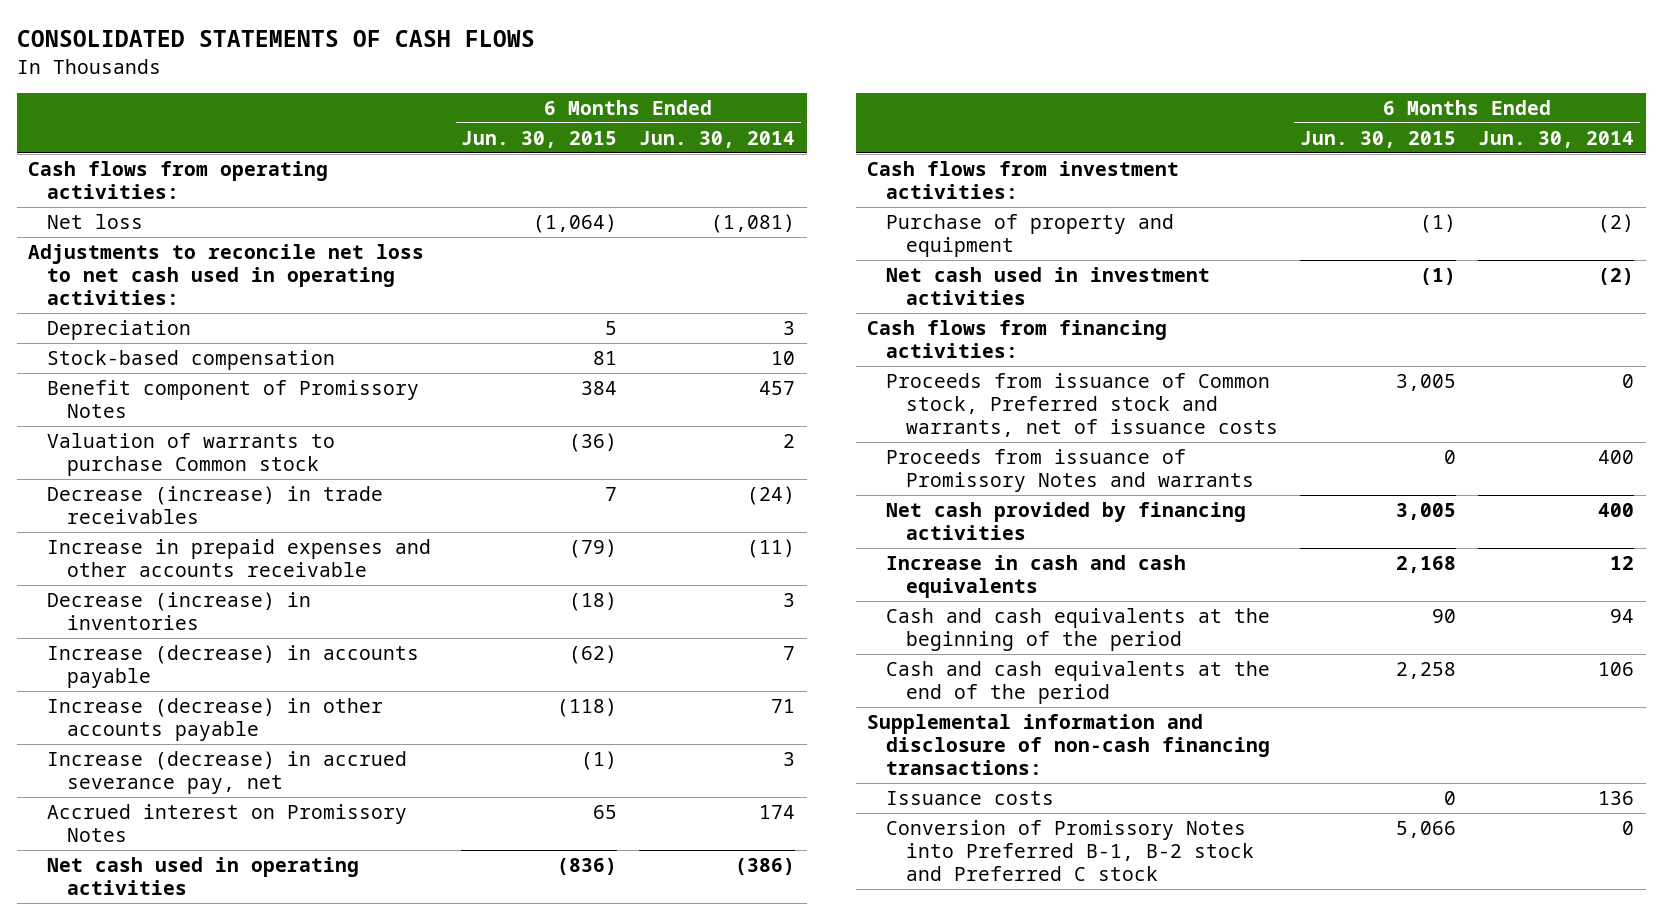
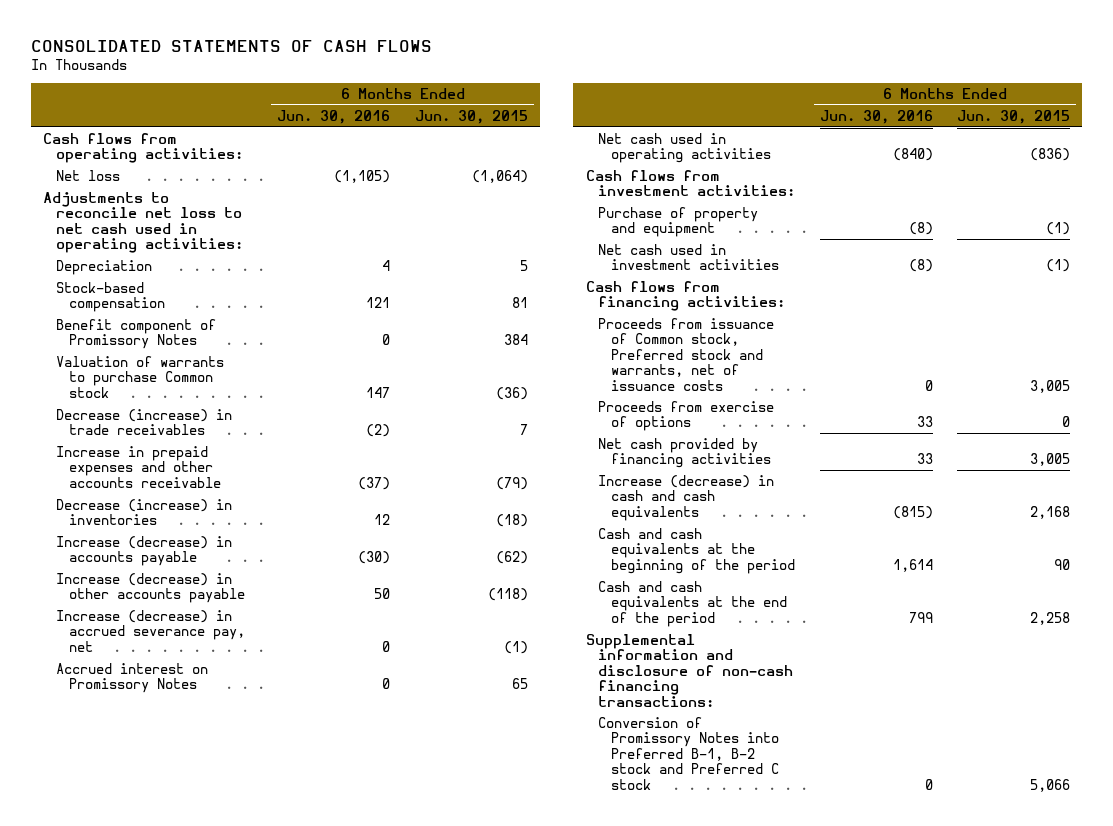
- | 6 Months Ended Jun. 30, 2015 | 6 Months Ended Jun. 30, 2014
+ | 6 Months Ended Jun. 30, 2016 | 6 Months Ended Jun. 30, 2015
- Proceeds from issuance of Promissory Notes and warrants | 0 | 400
+ Proceeds from exercise of options | 33 | 0
- Increase in cash and cash equivalents | 2,168 | 12
+ Increase (decrease) in cash and cash equivalents | (815) | 2,168
- Issuance costs | 0 | 136

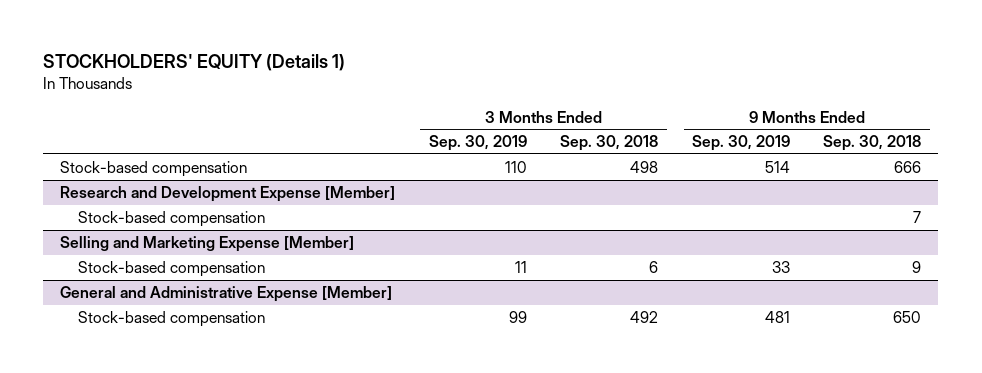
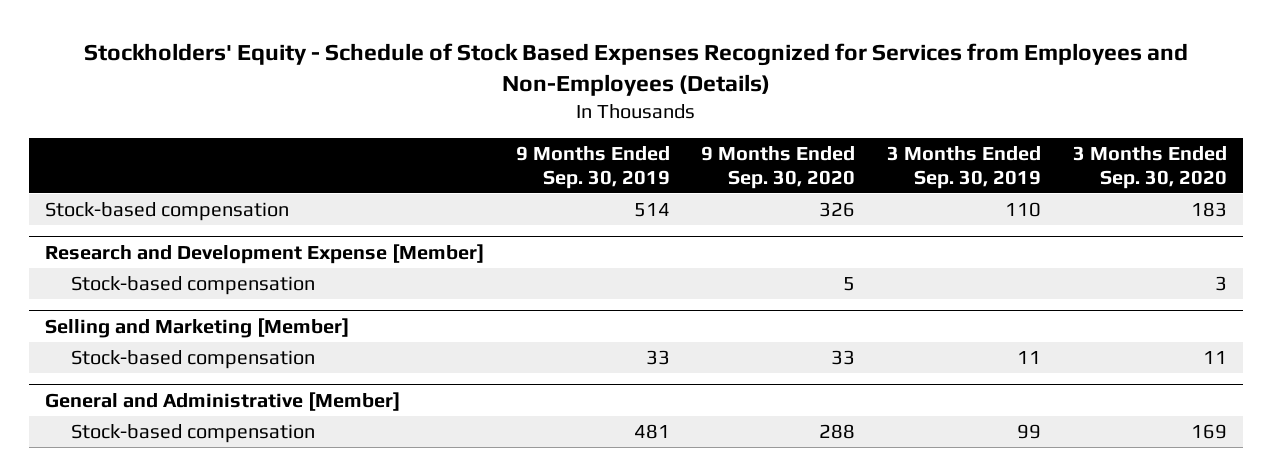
- STOCKHOLDERS' EQUITY (Details 1)
+ Stockholders' Equity - Schedule of Stock Based Expenses Recognized for Services from Employees and Non-Employees (Details)
- | 3 Months Ended Sep. 30, 2019 | 3 Months Ended Sep. 30, 2018 | 9 Months Ended Sep. 30, 2019 | 9 Months Ended Sep. 30, 2018
+ | 9 Months Ended Sep. 30, 2019 | 9 Months Ended Sep. 30, 2020 | 3 Months Ended Sep. 30, 2019 | 3 Months Ended Sep. 30, 2020
- Selling and Marketing Expense [Member]
+ Selling and Marketing [Member]
- General and Administrative Expense [Member]
+ General and Administrative [Member]

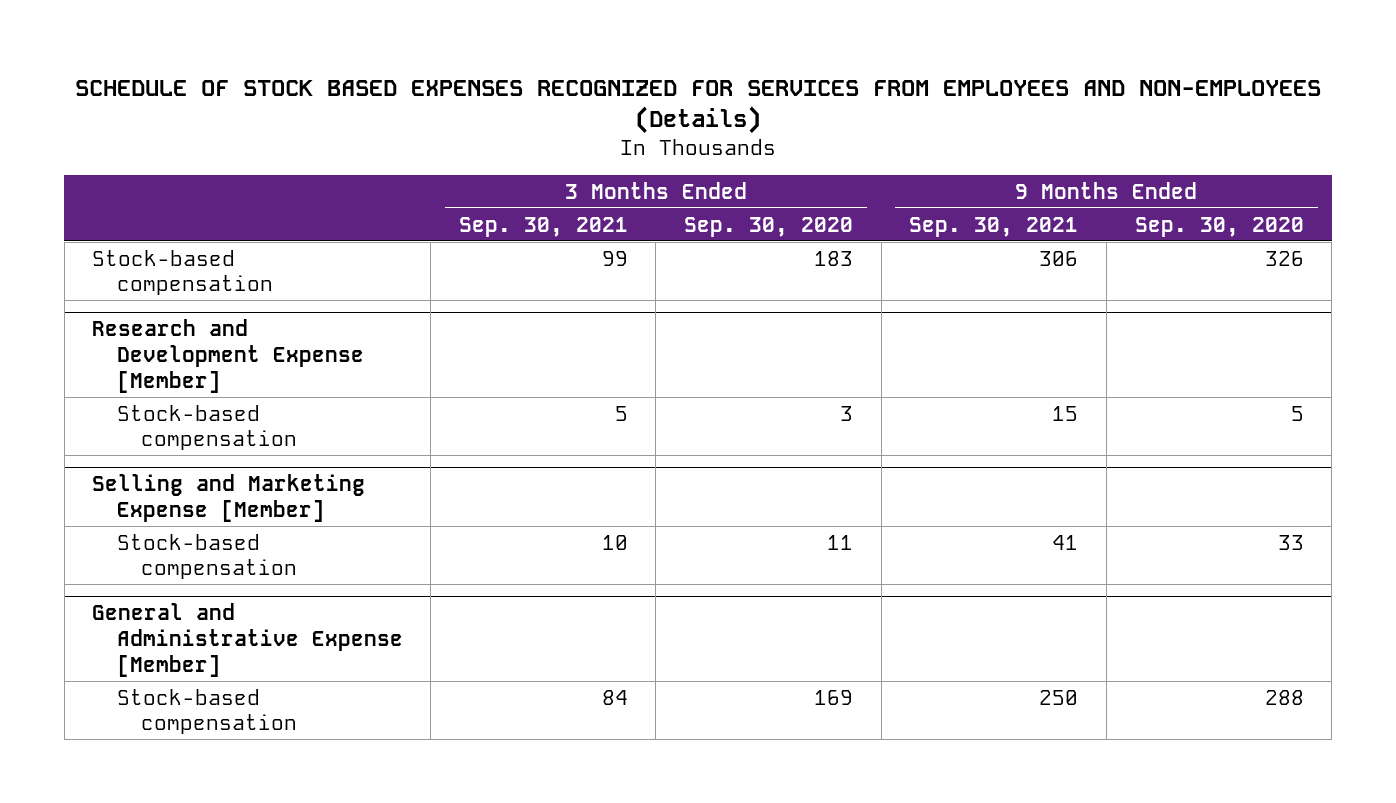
- Stockholders' Equity - Schedule of Stock Based Expenses Recognized for Services from Employees and Non-Employees (Details)
+ SCHEDULE OF STOCK BASED EXPENSES RECOGNIZED FOR SERVICES FROM EMPLOYEES AND NON-EMPLOYEES (Details)
- | 9 Months Ended Sep. 30, 2019 | 9 Months Ended Sep. 30, 2020 | 3 Months Ended Sep. 30, 2019 | 3 Months Ended Sep. 30, 2020
+ | 3 Months Ended Sep. 30, 2021 | 3 Months Ended Sep. 30, 2020 | 9 Months Ended Sep. 30, 2021 | 9 Months Ended Sep. 30, 2020
- Selling and Marketing [Member]
+ Selling and Marketing Expense [Member]
- General and Administrative [Member]
+ General and Administrative Expense [Member]

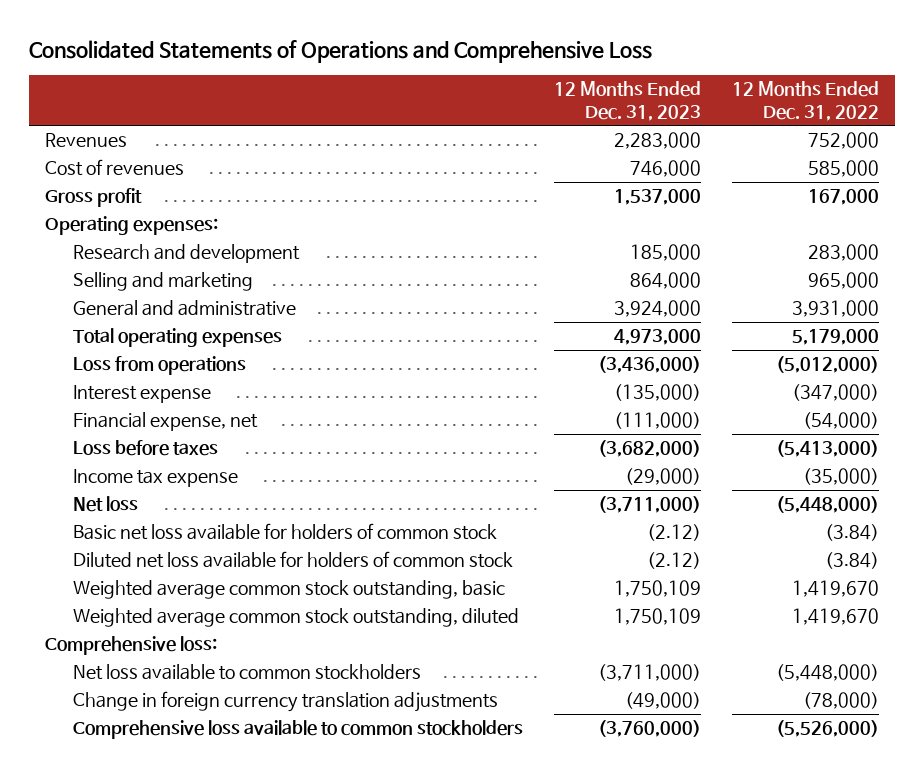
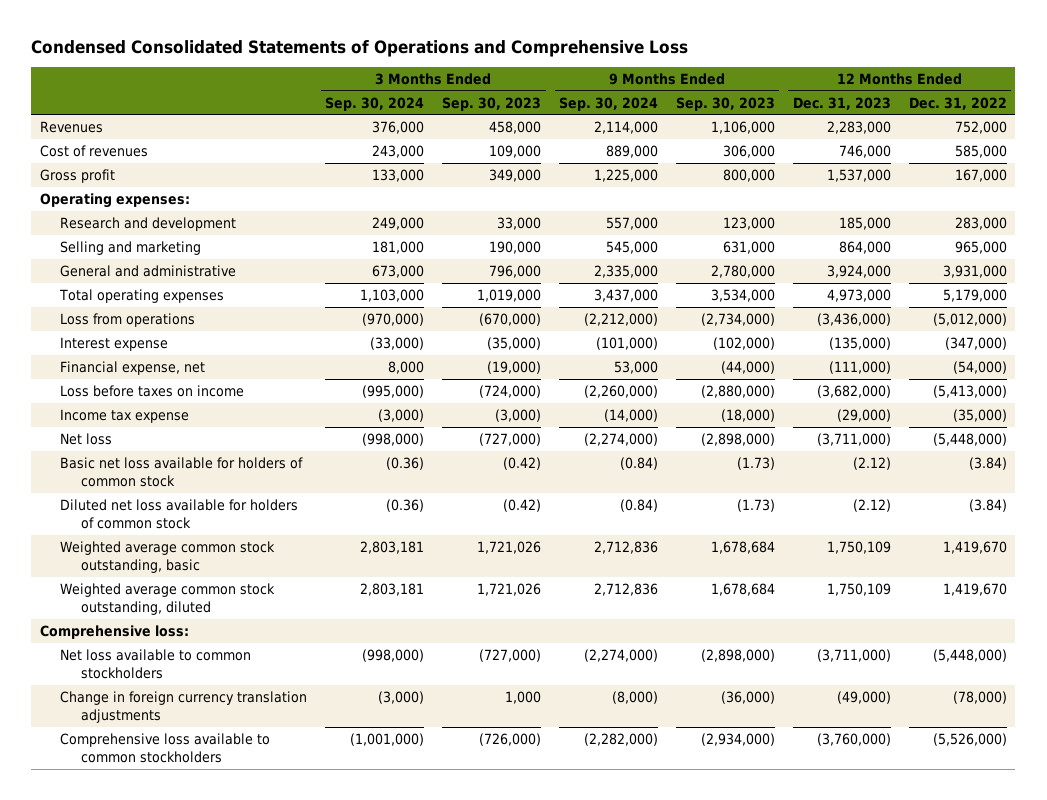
- Consolidated Statements of Operations and Comprehensive Loss
+ Condensed Consolidated Statements of Operations and Comprehensive Loss
- | 12 Months Ended Dec. 31, 2023 | 12 Months Ended Dec. 31, 2022
+ | 3 Months Ended Sep. 30, 2024 | 3 Months Ended Sep. 30, 2023 | 9 Months Ended Sep. 30, 2024 | 9 Months Ended Sep. 30, 2023 | 12 Months Ended Dec. 31, 2023 | 12 Months Ended Dec. 31, 2022
- Loss before taxes | (3,682,000) | (5,413,000)
+ Loss before taxes on income | (995,000) | (724,000) | (2,260,000) | (2,880,000) | (3,682,000) | (5,413,000)

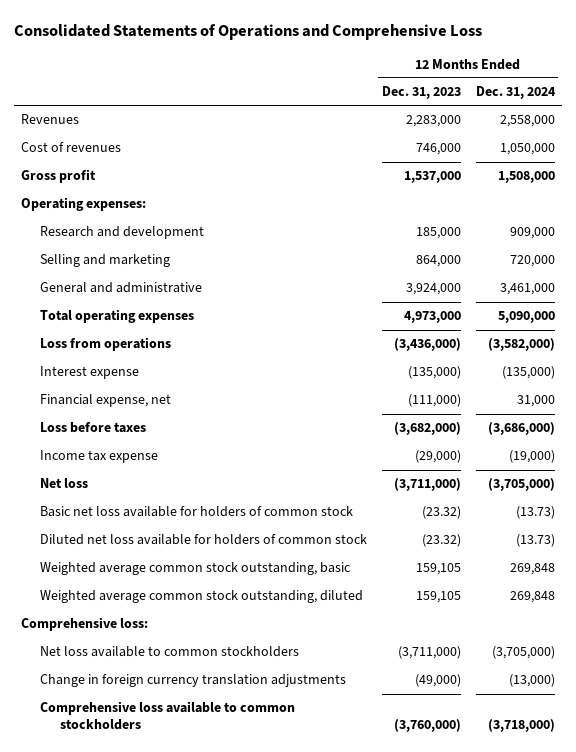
- Condensed Consolidated Statements of Operations and Comprehensive Loss
+ Consolidated Statements of Operations and Comprehensive Loss
- | 3 Months Ended Sep. 30, 2024 | 3 Months Ended Sep. 30, 2023 | 9 Months Ended Sep. 30, 2024 | 9 Months Ended Sep. 30, 2023 | 12 Months Ended Dec. 31, 2023 | 12 Months Ended Dec. 31, 2022
+ | 12 Months Ended Dec. 31, 2023 | 12 Months Ended Dec. 31, 2024
- Loss before taxes on income | (995,000) | (724,000) | (2,260,000) | (2,880,000) | (3,682,000) | (5,413,000)
+ Loss before taxes | (3,682,000) | (3,686,000)
- Basic net loss available for holders of common stock | (0.36) | (0.42) | (0.84) | (1.73) | (2.12) | (3.84)
- Diluted net loss available for holders of common stock | (0.36) | (0.42) | (0.84) | (1.73) | (2.12) | (3.84)
- Weighted average common stock outstanding, basic | 2,803,181 | 1,721,026 | 2,712,836 | 1,678,684 | 1,750,109 | 1,419,670
- Weighted average common stock outstanding, diluted | 2,803,181 | 1,721,026 | 2,712,836 | 1,678,684 | 1,750,109 | 1,419,670
+ Basic net loss available for holders of common stock | (23.32) | (13.73)
+ Diluted net loss available for holders of common stock | (23.32) | (13.73)
+ Weighted average common stock outstanding, basic | 159,105 | 269,848
+ Weighted average common stock outstanding, diluted | 159,105 | 269,848

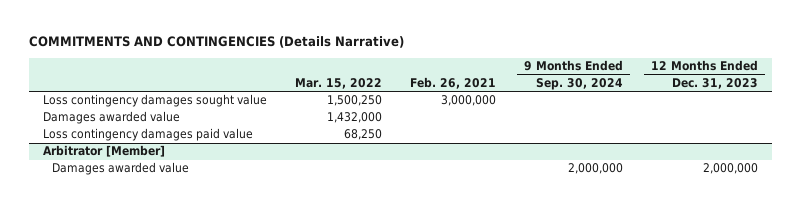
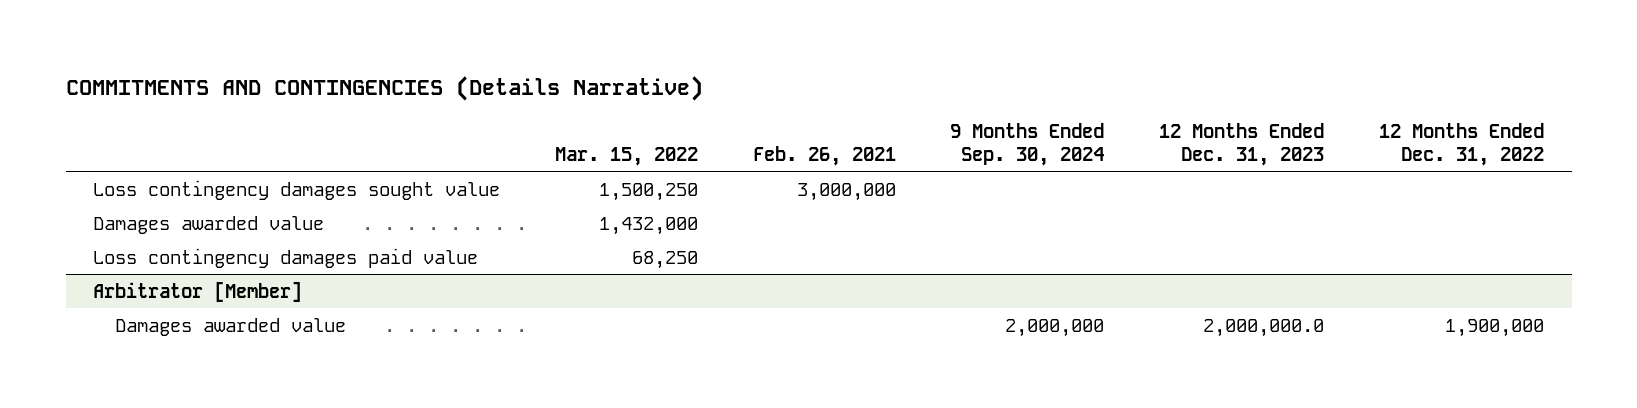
- | Mar. 15, 2022 | Feb. 26, 2021 | 9 Months Ended Sep. 30, 2024 | 12 Months Ended Dec. 31, 2023
+ | Mar. 15, 2022 | Feb. 26, 2021 | 9 Months Ended Sep. 30, 2024 | 12 Months Ended Dec. 31, 2023 | 12 Months Ended Dec. 31, 2022
@ Arbitrator [Member]
- Damages awarded value | | | 2,000,000 | 2,000,000
+ Damages awarded value | | | 2,000,000 | 2,000,000.0 | 1,900,000

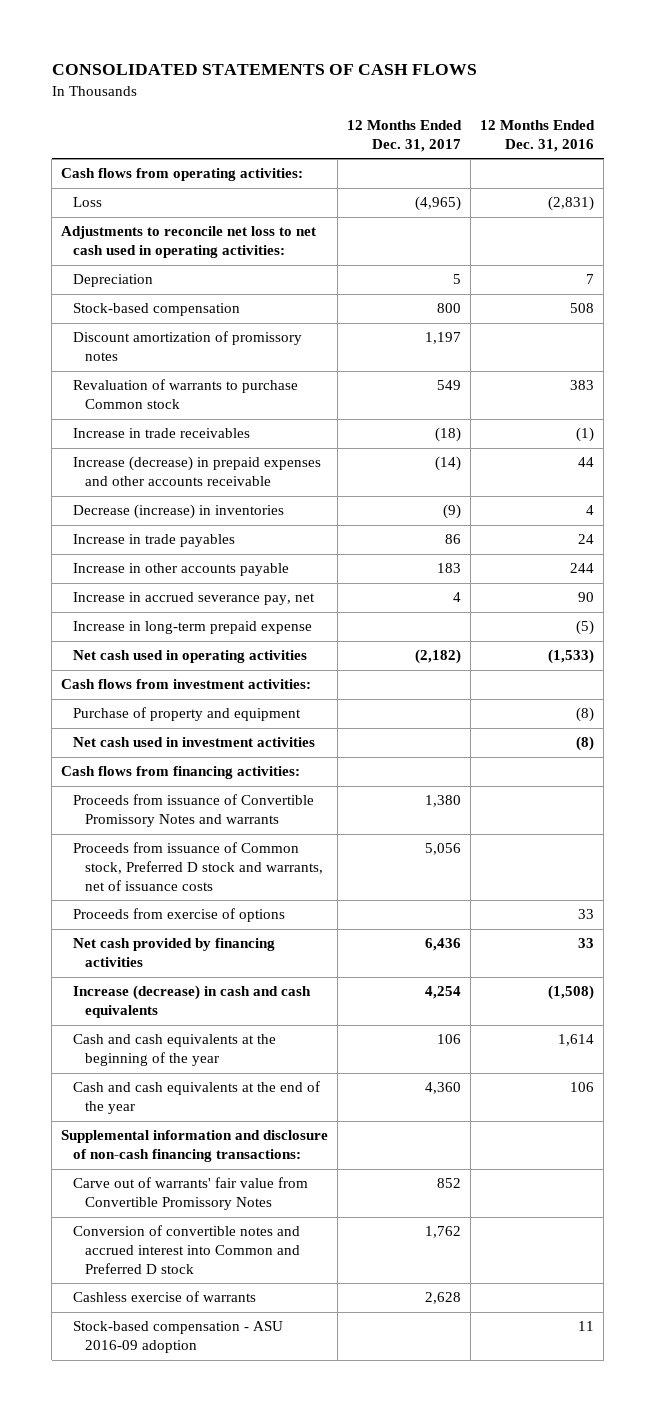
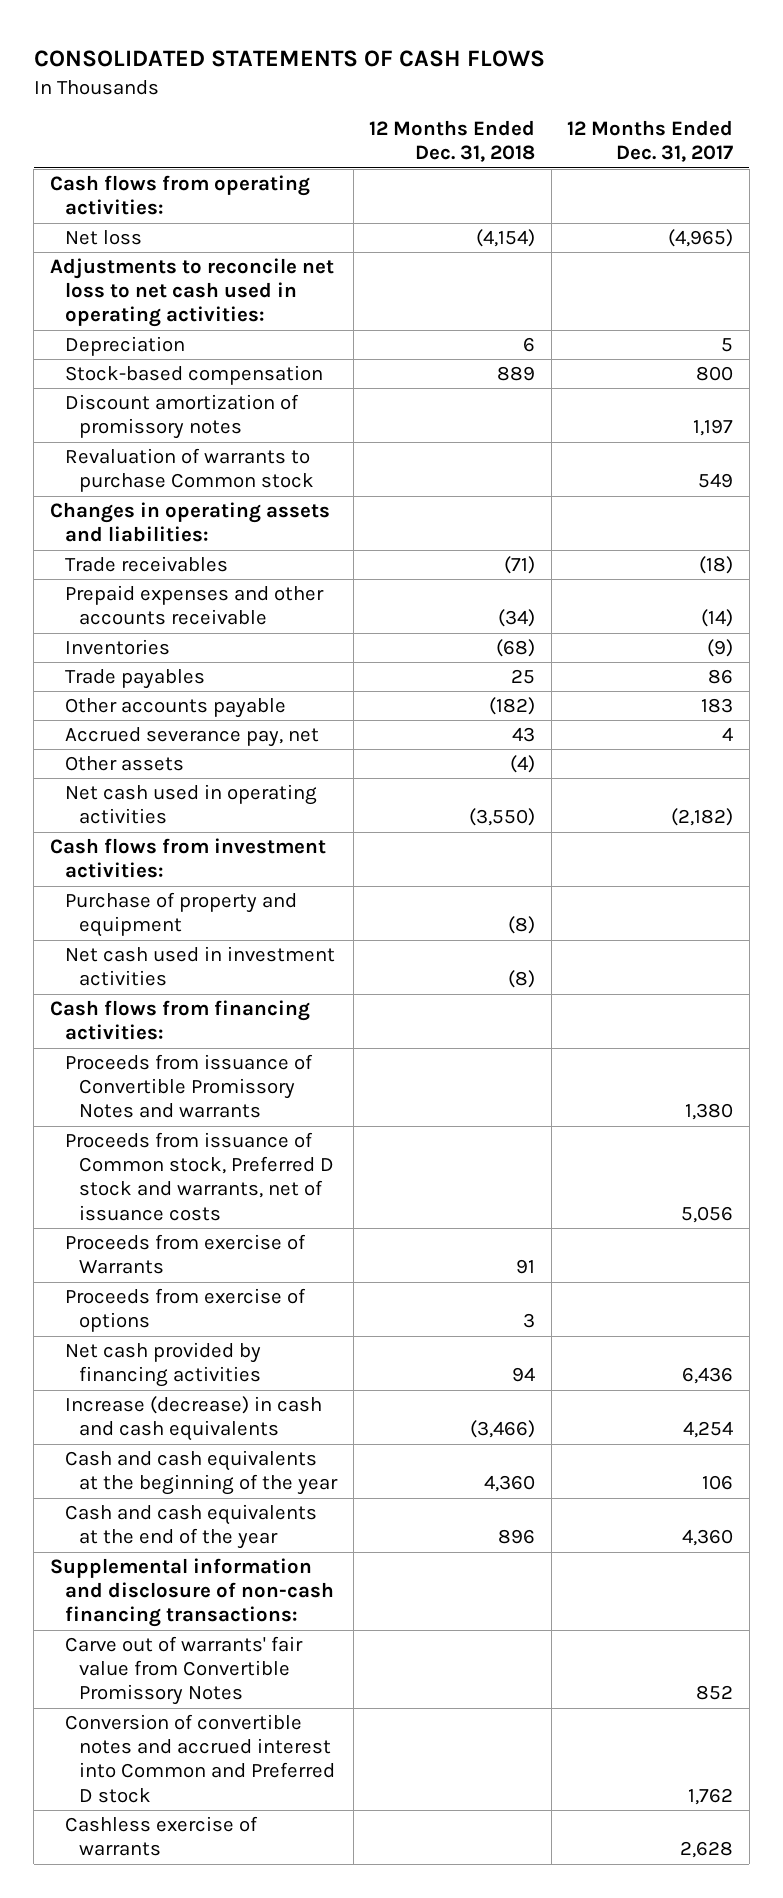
- | 12 Months Ended Dec. 31, 2017 | 12 Months Ended Dec. 31, 2016
+ | 12 Months Ended Dec. 31, 2018 | 12 Months Ended Dec. 31, 2017
- Loss | (4,965) | (2,831)
+ Net loss | (4,154) | (4,965)
- Increase in trade receivables | (18) | (1)
- Increase (decrease) in prepaid expenses and other accounts receivable | (14) | 44
- Decrease (increase) in inventories | (9) | 4
- Increase in trade payables | 86 | 24
- Increase in other accounts payable | 183 | 244
- Increase in accrued severance pay, net | 4 | 90
- Increase in long-term prepaid expense | | (5)
+ Changes in operating assets and liabilities:
+ Trade receivables | (71) | (18)
+ Prepaid expenses and other accounts receivable | (34) | (14)
+ Inventories | (68) | (9)
+ Trade payables | 25 | 86
+ Other accounts payable | (182) | 183
+ Accrued severance pay, net | 43 | 4
+ Other assets | (4) |
+ Proceeds from exercise of Warrants | 91 |
- Stock-based compensation - ASU 2016-09 adoption | | 11

